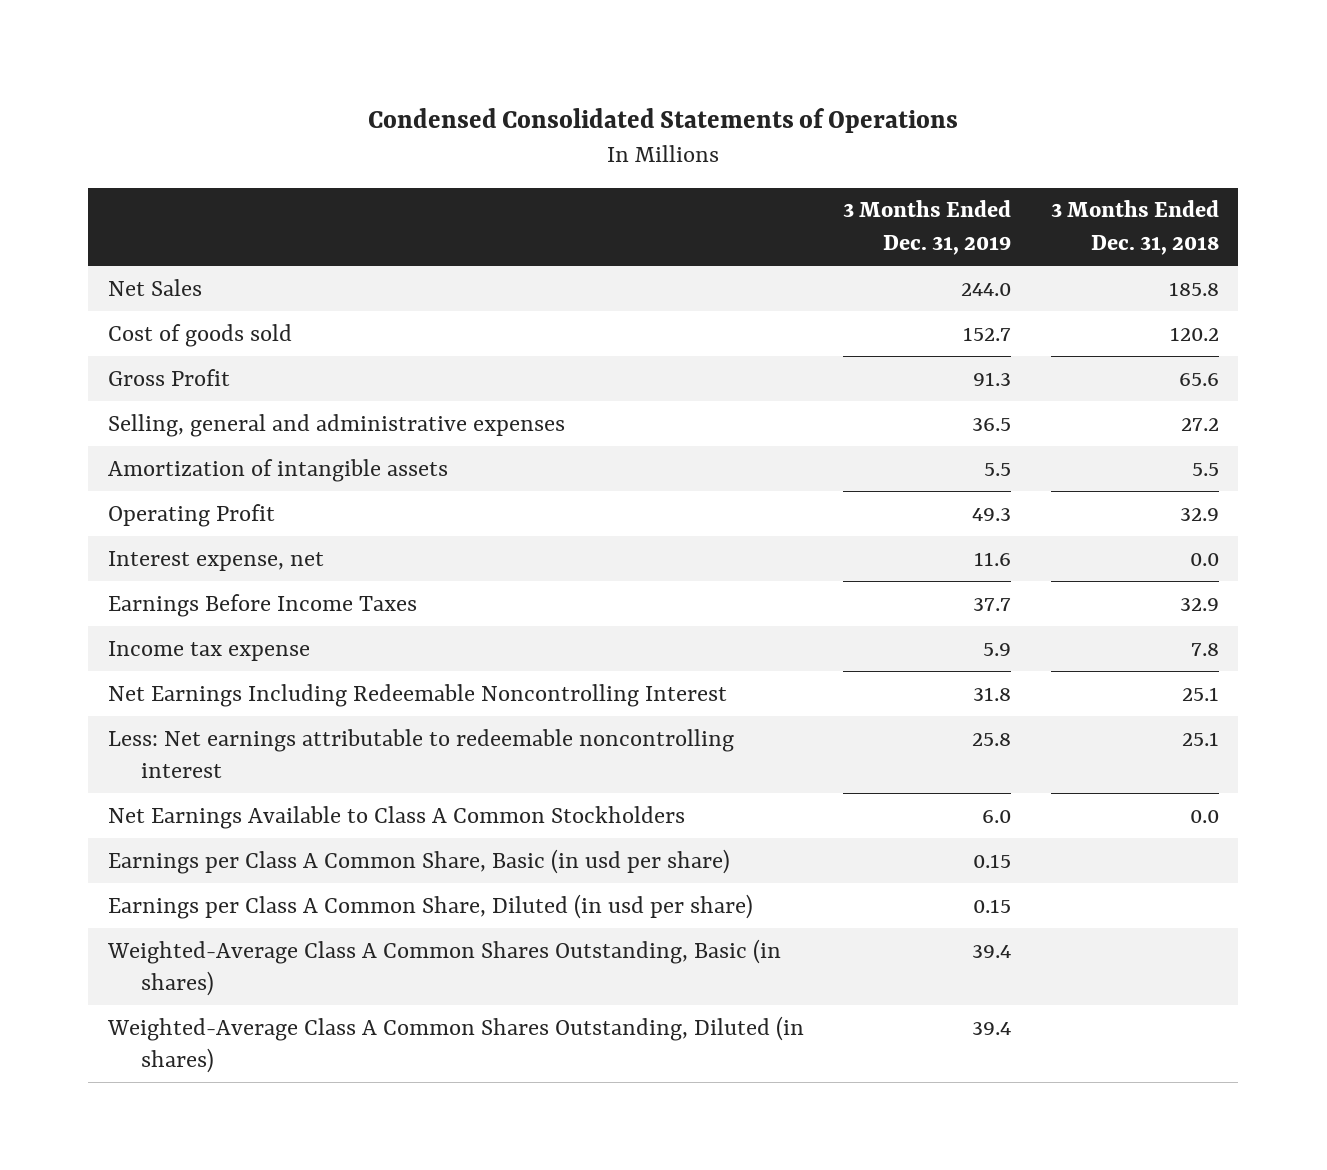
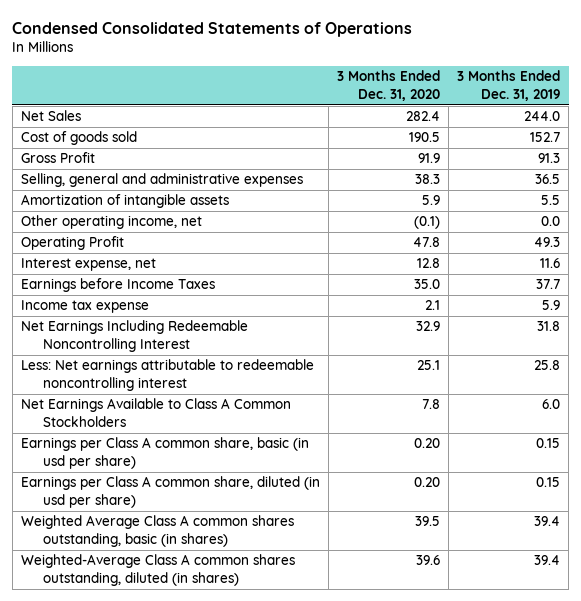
- | 3 Months Ended Dec. 31, 2019 | 3 Months Ended Dec. 31, 2018
+ | 3 Months Ended Dec. 31, 2020 | 3 Months Ended Dec. 31, 2019
+ Other operating income, net | (0.1) | 0.0
- Earnings Before Income Taxes | 37.7 | 32.9
+ Earnings before Income Taxes | 35.0 | 37.7
- Earnings per Class A Common Share, Basic (in usd per share) | 0.15 |
- Earnings per Class A Common Share, Diluted (in usd per share) | 0.15 |
- Weighted-Average Class A Common Shares Outstanding, Basic (in shares) | 39.4 |
- Weighted-Average Class A Common Shares Outstanding, Diluted (in shares) | 39.4 |
+ Earnings per Class A common share, basic (in usd per share) | 0.20 | 0.15
+ Earnings per Class A common share, diluted (in usd per share) | 0.20 | 0.15
+ Weighted Average Class A common shares outstanding, basic (in shares) | 39.5 | 39.4
+ Weighted-Average Class A common shares outstanding, diluted (in shares) | 39.6 | 39.4

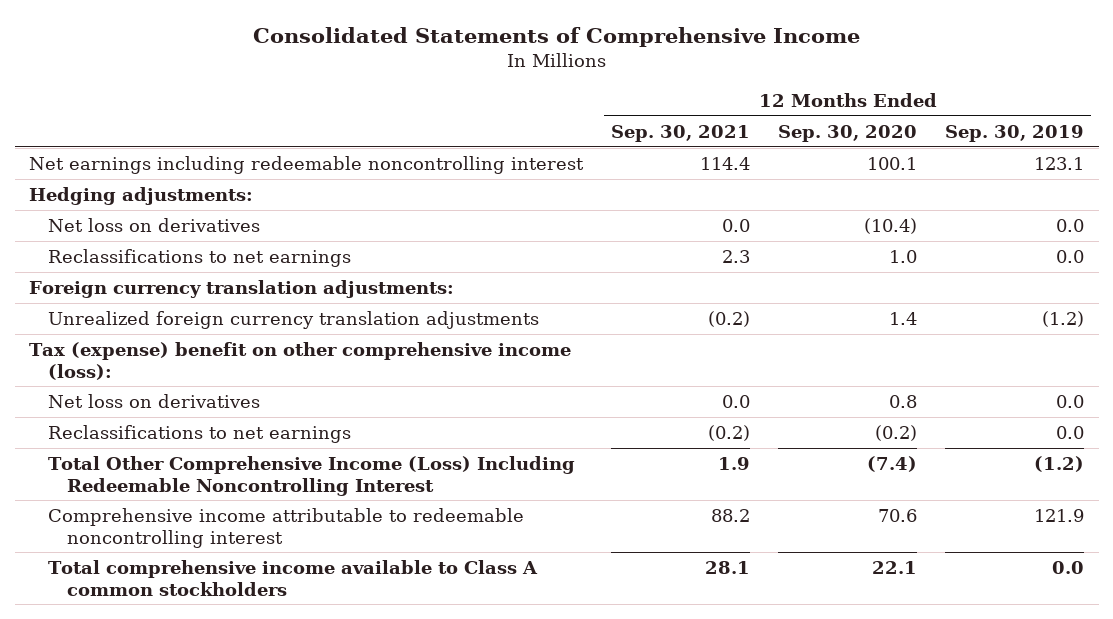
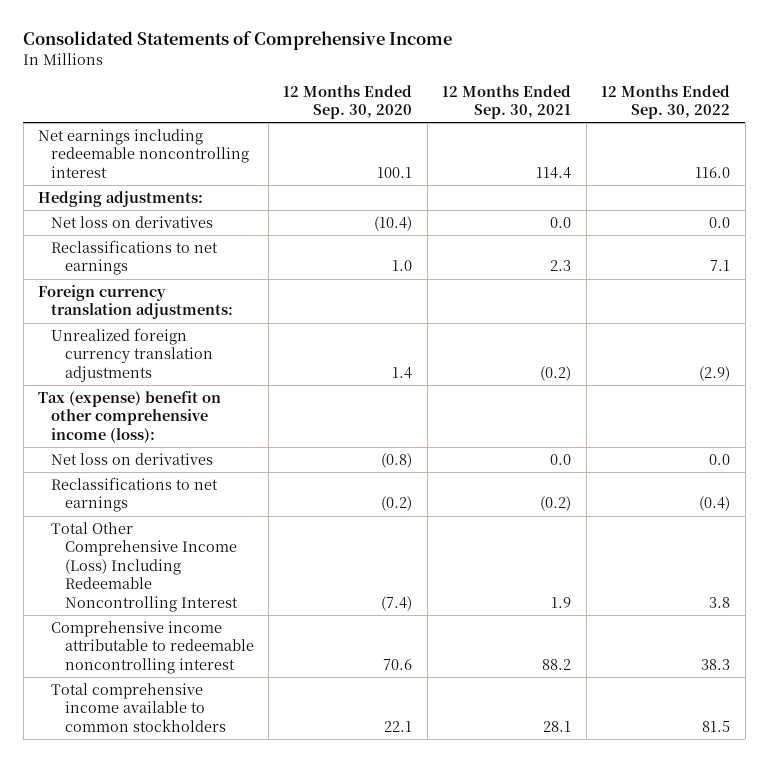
- | 12 Months Ended Sep. 30, 2021 | 12 Months Ended Sep. 30, 2020 | 12 Months Ended Sep. 30, 2019
+ | 12 Months Ended Sep. 30, 2020 | 12 Months Ended Sep. 30, 2021 | 12 Months Ended Sep. 30, 2022
- Net loss on derivatives | 0.0 | 0.8 | 0.0
+ Net loss on derivatives | (0.8) | 0.0 | 0.0
- Total comprehensive income available to Class A common stockholders | 28.1 | 22.1 | 0.0
+ Total comprehensive income available to common stockholders | 22.1 | 28.1 | 81.5

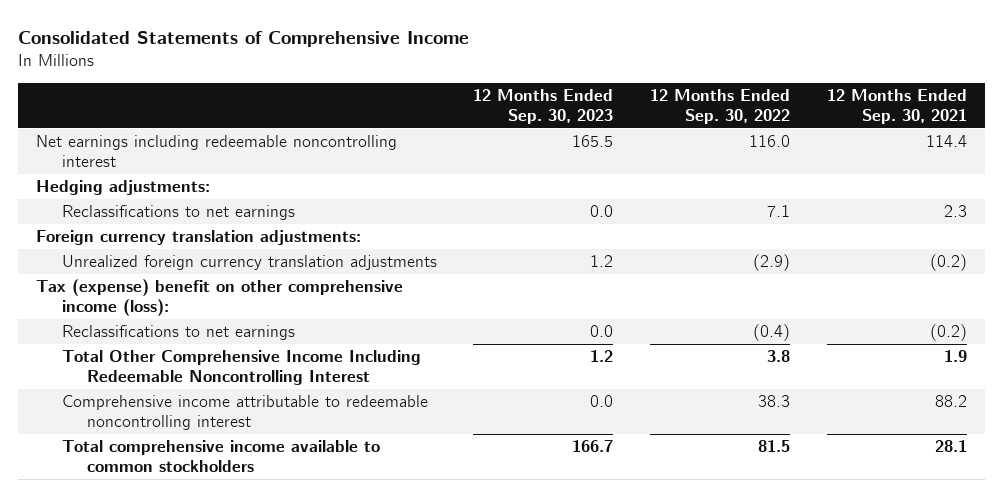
- | 12 Months Ended Sep. 30, 2020 | 12 Months Ended Sep. 30, 2021 | 12 Months Ended Sep. 30, 2022
+ | 12 Months Ended Sep. 30, 2023 | 12 Months Ended Sep. 30, 2022 | 12 Months Ended Sep. 30, 2021
- Net loss on derivatives | (10.4) | 0.0 | 0.0
- Net loss on derivatives | (0.8) | 0.0 | 0.0
- Total Other Comprehensive Income (Loss) Including Redeemable Noncontrolling Interest | (7.4) | 1.9 | 3.8
+ Total Other Comprehensive Income Including Redeemable Noncontrolling Interest | 1.2 | 3.8 | 1.9

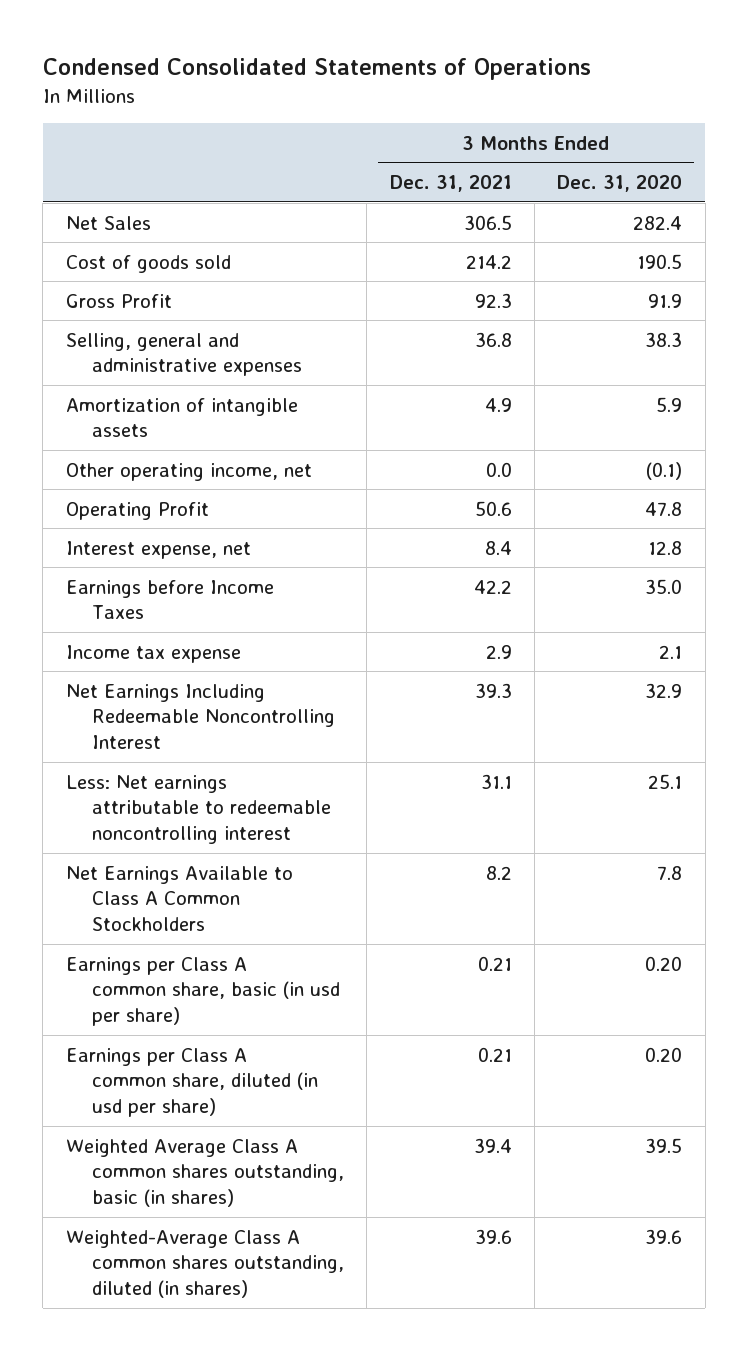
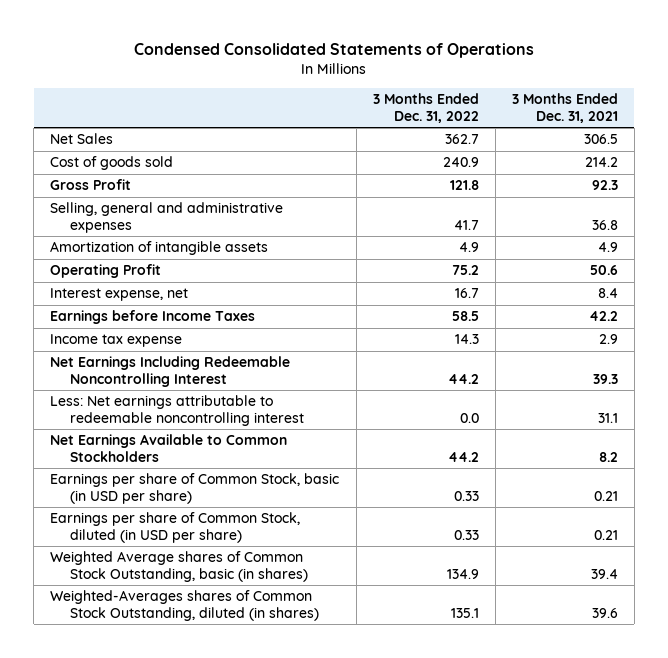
- | 3 Months Ended Dec. 31, 2021 | 3 Months Ended Dec. 31, 2020
+ | 3 Months Ended Dec. 31, 2022 | 3 Months Ended Dec. 31, 2021
- Other operating income, net | 0.0 | (0.1)
- Net Earnings Available to Class A Common Stockholders | 8.2 | 7.8
- Earnings per Class A common share, basic (in usd per share) | 0.21 | 0.20
- Earnings per Class A common share, diluted (in usd per share) | 0.21 | 0.20
- Weighted Average Class A common shares outstanding, basic (in shares) | 39.4 | 39.5
- Weighted-Average Class A common shares outstanding, diluted (in shares) | 39.6 | 39.6
+ Net Earnings Available to Common Stockholders | 44.2 | 8.2
+ Earnings per share of Common Stock, basic (in USD per share) | 0.33 | 0.21
+ Earnings per share of Common Stock, diluted (in USD per share) | 0.33 | 0.21
+ Weighted Average shares of Common Stock Outstanding, basic (in shares) | 134.9 | 39.4
+ Weighted-Averages shares of Common Stock Outstanding, diluted (in shares) | 135.1 | 39.6

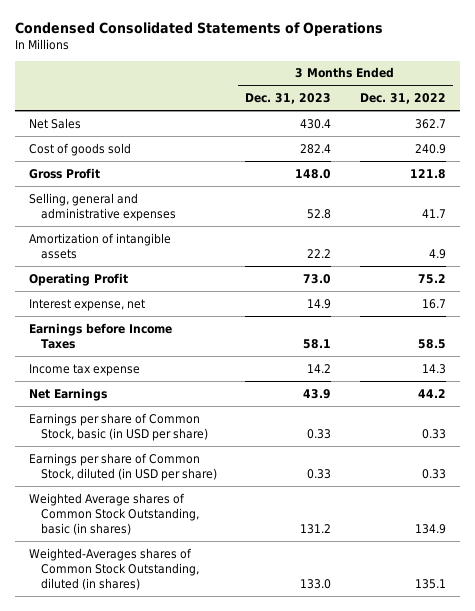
- | 3 Months Ended Dec. 31, 2022 | 3 Months Ended Dec. 31, 2021
+ | 3 Months Ended Dec. 31, 2023 | 3 Months Ended Dec. 31, 2022
- Net Earnings Including Redeemable Noncontrolling Interest | 44.2 | 39.3
- Less: Net earnings attributable to redeemable noncontrolling interest | 0.0 | 31.1
- Net Earnings Available to Common Stockholders | 44.2 | 8.2
+ Net Earnings | 43.9 | 44.2

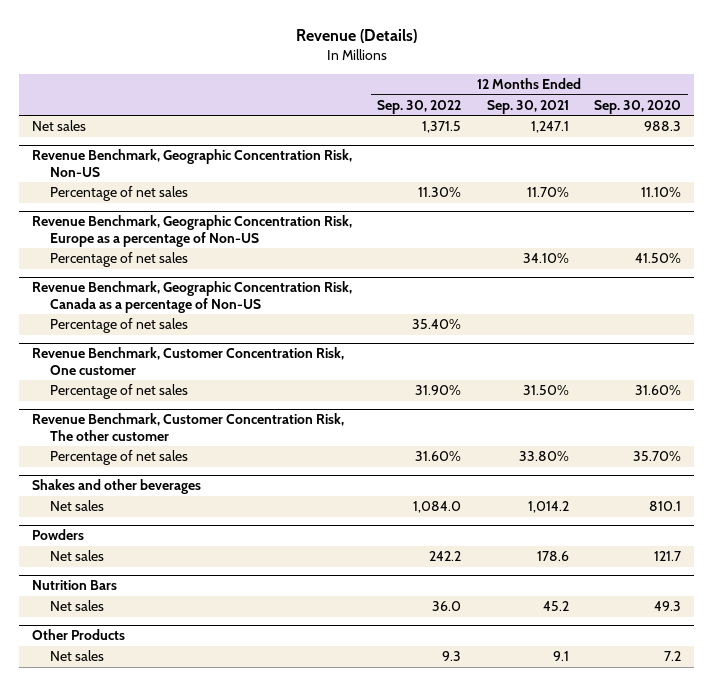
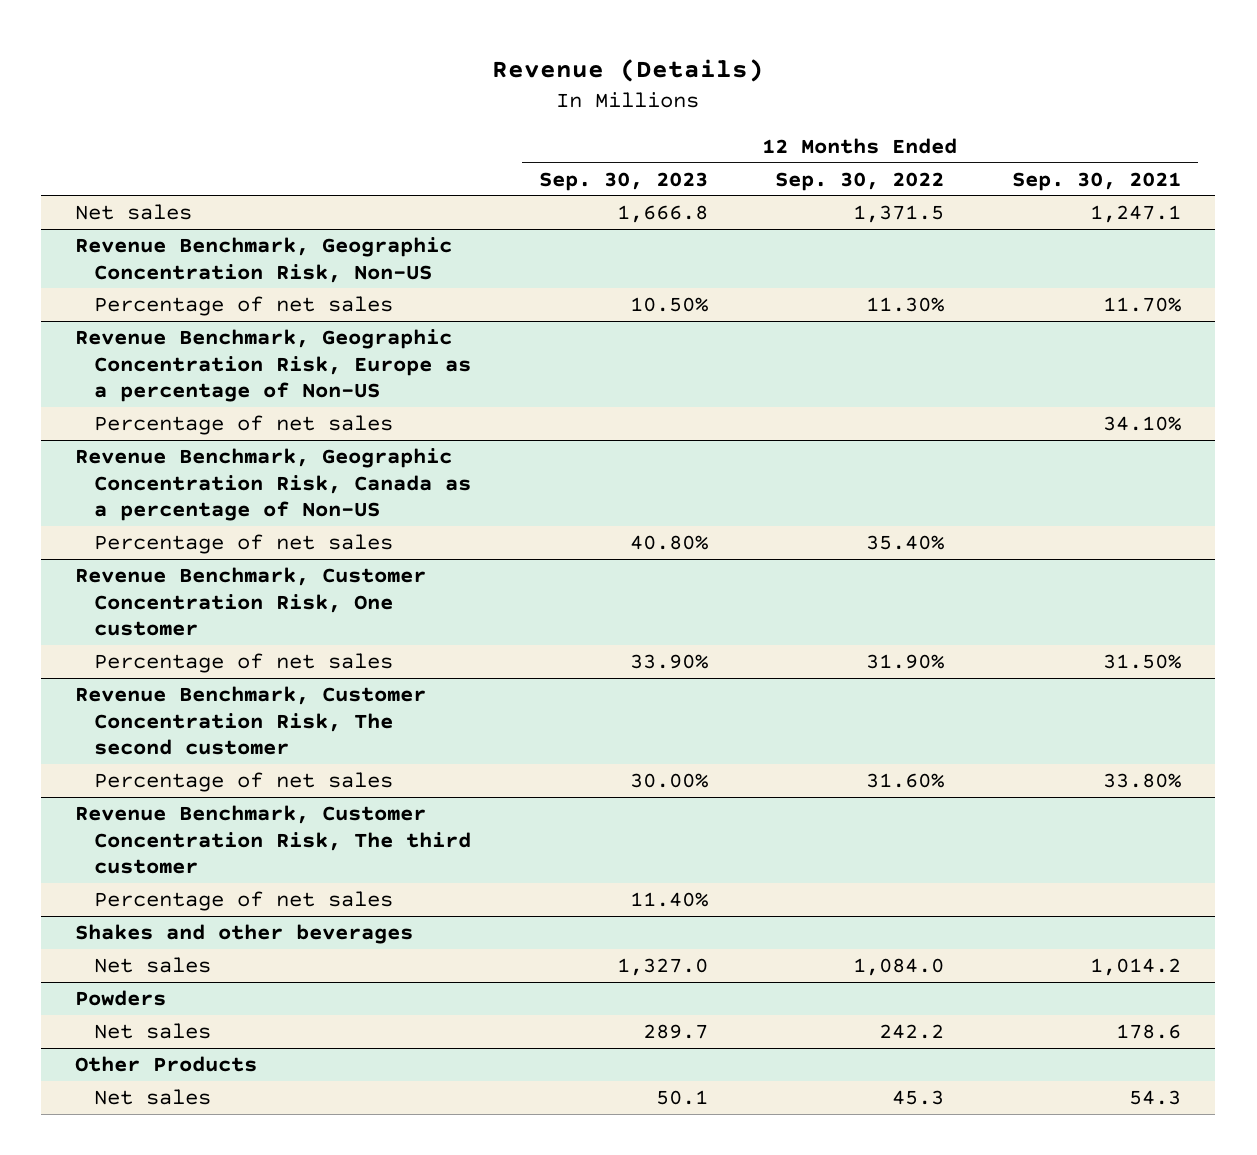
- | 12 Months Ended Sep. 30, 2022 | 12 Months Ended Sep. 30, 2021 | 12 Months Ended Sep. 30, 2020
+ | 12 Months Ended Sep. 30, 2023 | 12 Months Ended Sep. 30, 2022 | 12 Months Ended Sep. 30, 2021
- Revenue Benchmark, Customer Concentration Risk, The other customer
+ Revenue Benchmark, Customer Concentration Risk, The second customer
+ Revenue Benchmark, Customer Concentration Risk, The third customer
+ Percentage of net sales | 11.40% | |
- Nutrition Bars
- Net sales | 36.0 | 45.2 | 49.3
@ Other Products
- Net sales | 9.3 | 9.1 | 7.2
+ Net sales | 50.1 | 45.3 | 54.3

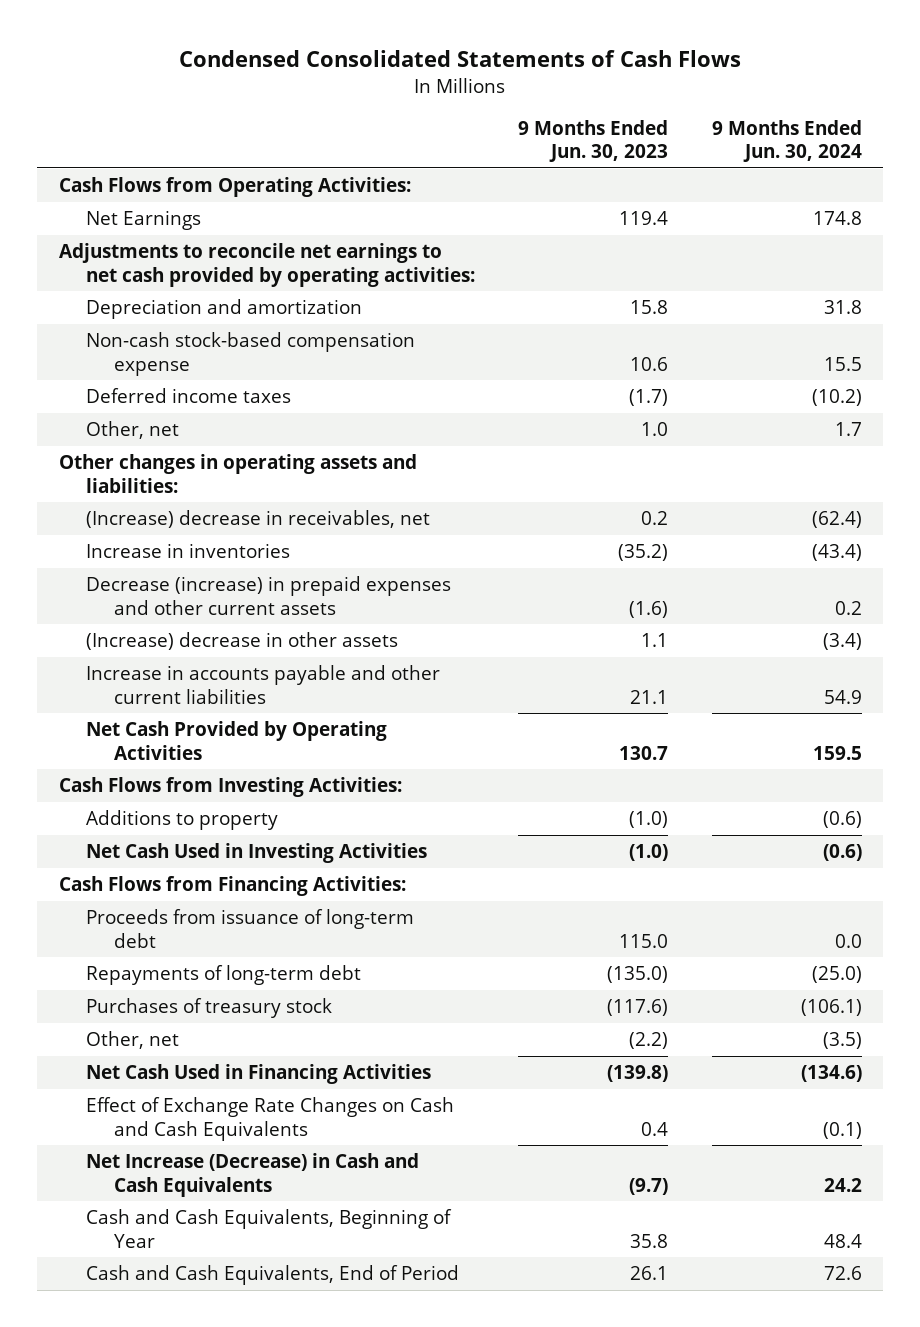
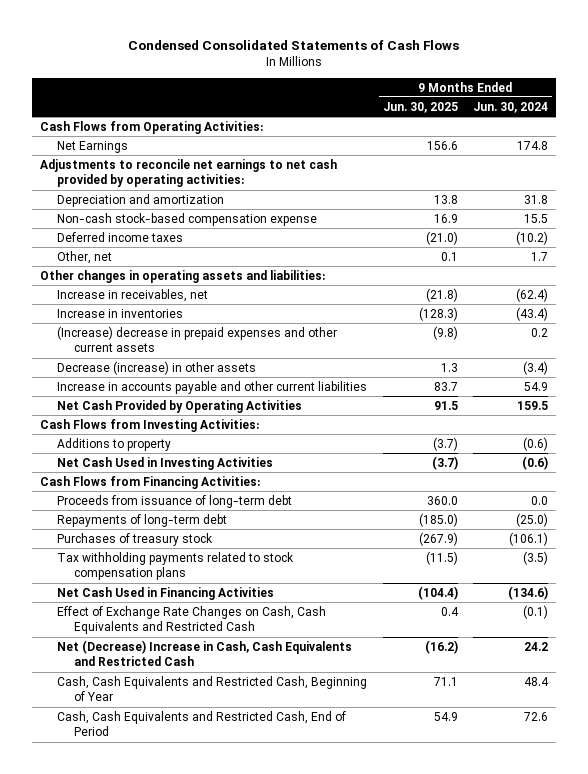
- | 9 Months Ended Jun. 30, 2023 | 9 Months Ended Jun. 30, 2024
+ | 9 Months Ended Jun. 30, 2025 | 9 Months Ended Jun. 30, 2024
- (Increase) decrease in receivables, net | 0.2 | (62.4)
+ Increase in receivables, net | (21.8) | (62.4)
- Decrease (increase) in prepaid expenses and other current assets | (1.6) | 0.2
- (Increase) decrease in other assets | 1.1 | (3.4)
+ (Increase) decrease in prepaid expenses and other current assets | (9.8) | 0.2
+ Decrease (increase) in other assets | 1.3 | (3.4)
- Other, net | (2.2) | (3.5)
+ Tax withholding payments related to stock compensation plans | (11.5) | (3.5)
- Effect of Exchange Rate Changes on Cash and Cash Equivalents | 0.4 | (0.1)
- Net Increase (Decrease) in Cash and Cash Equivalents | (9.7) | 24.2
- Cash and Cash Equivalents, Beginning of Year | 35.8 | 48.4
- Cash and Cash Equivalents, End of Period | 26.1 | 72.6
+ Effect of Exchange Rate Changes on Cash, Cash Equivalents and Restricted Cash | 0.4 | (0.1)
+ Net (Decrease) Increase in Cash, Cash Equivalents and Restricted Cash | (16.2) | 24.2
+ Cash, Cash Equivalents and Restricted Cash, Beginning of Year | 71.1 | 48.4
+ Cash, Cash Equivalents and Restricted Cash, End of Period | 54.9 | 72.6

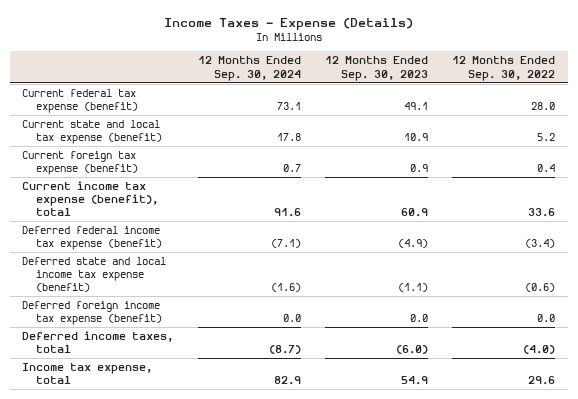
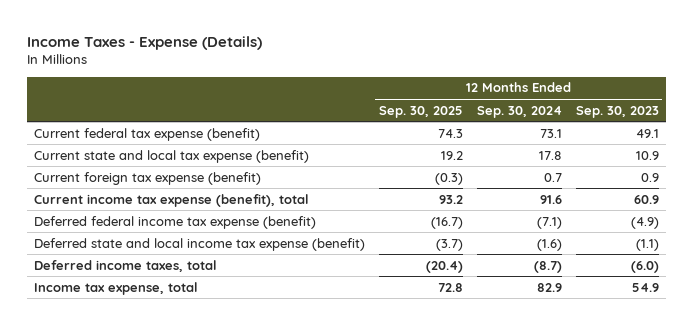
- | 12 Months Ended Sep. 30, 2024 | 12 Months Ended Sep. 30, 2023 | 12 Months Ended Sep. 30, 2022
+ | 12 Months Ended Sep. 30, 2025 | 12 Months Ended Sep. 30, 2024 | 12 Months Ended Sep. 30, 2023
- Deferred foreign income tax expense (benefit) | 0.0 | 0.0 | 0.0

